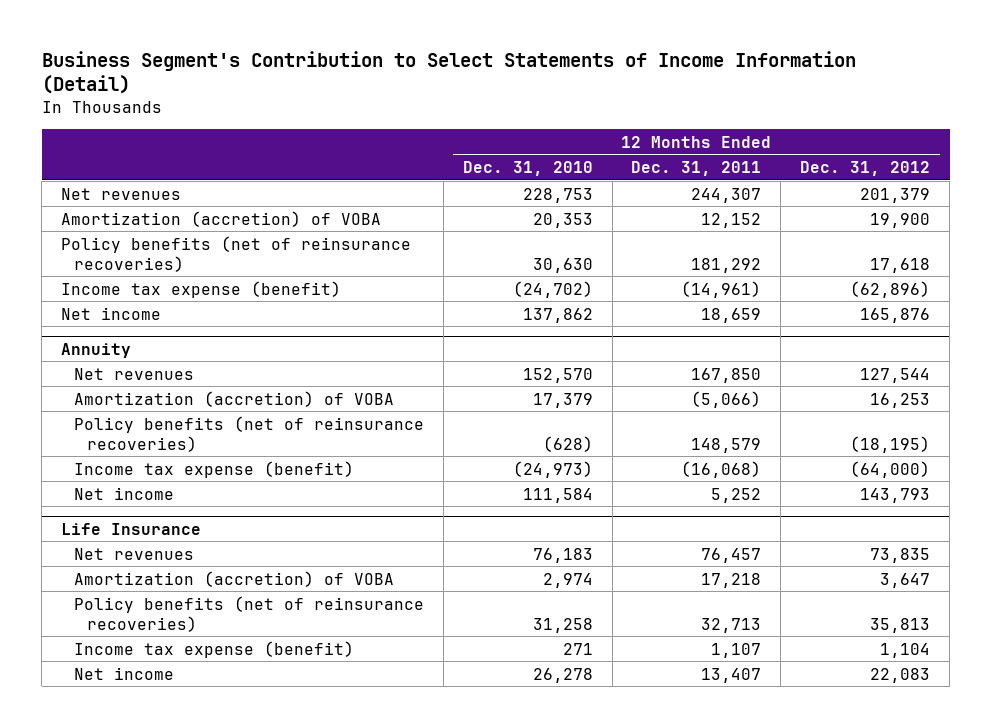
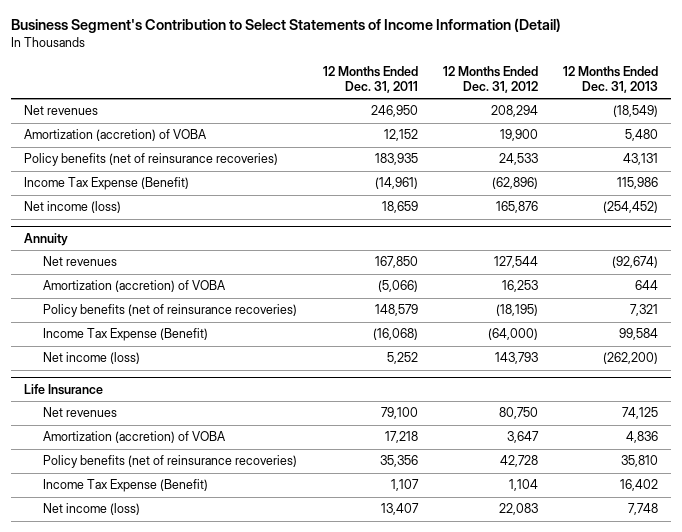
- | 12 Months Ended Dec. 31, 2010 | 12 Months Ended Dec. 31, 2011 | 12 Months Ended Dec. 31, 2012
+ | 12 Months Ended Dec. 31, 2011 | 12 Months Ended Dec. 31, 2012 | 12 Months Ended Dec. 31, 2013
- Net revenues | 228,753 | 244,307 | 201,379
+ Net revenues | 246,950 | 208,294 | (18,549)
- Policy benefits (net of reinsurance recoveries) | 30,630 | 181,292 | 17,618
- Income tax expense (benefit) | (24,702) | (14,961) | (62,896)
- Net income | 137,862 | 18,659 | 165,876
+ Policy benefits (net of reinsurance recoveries) | 183,935 | 24,533 | 43,131
+ Income Tax Expense (Benefit) | (14,961) | (62,896) | 115,986
+ Net income (loss) | 18,659 | 165,876 | (254,452)
@ Annuity
- Income tax expense (benefit) | (24,973) | (16,068) | (64,000)
- Net income | 111,584 | 5,252 | 143,793
+ Income Tax Expense (Benefit) | (16,068) | (64,000) | 99,584
+ Net income (loss) | 5,252 | 143,793 | (262,200)
@ Life Insurance
- Net revenues | 76,183 | 76,457 | 73,835
+ Net revenues | 79,100 | 80,750 | 74,125
- Policy benefits (net of reinsurance recoveries) | 31,258 | 32,713 | 35,813
- Income tax expense (benefit) | 271 | 1,107 | 1,104
- Net income | 26,278 | 13,407 | 22,083
+ Policy benefits (net of reinsurance recoveries) | 35,356 | 42,728 | 35,810
+ Income Tax Expense (Benefit) | 1,107 | 1,104 | 16,402
+ Net income (loss) | 13,407 | 22,083 | 7,748

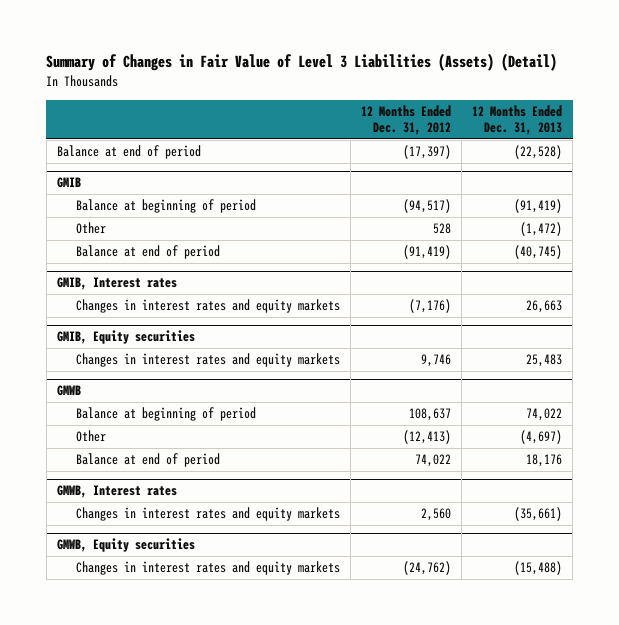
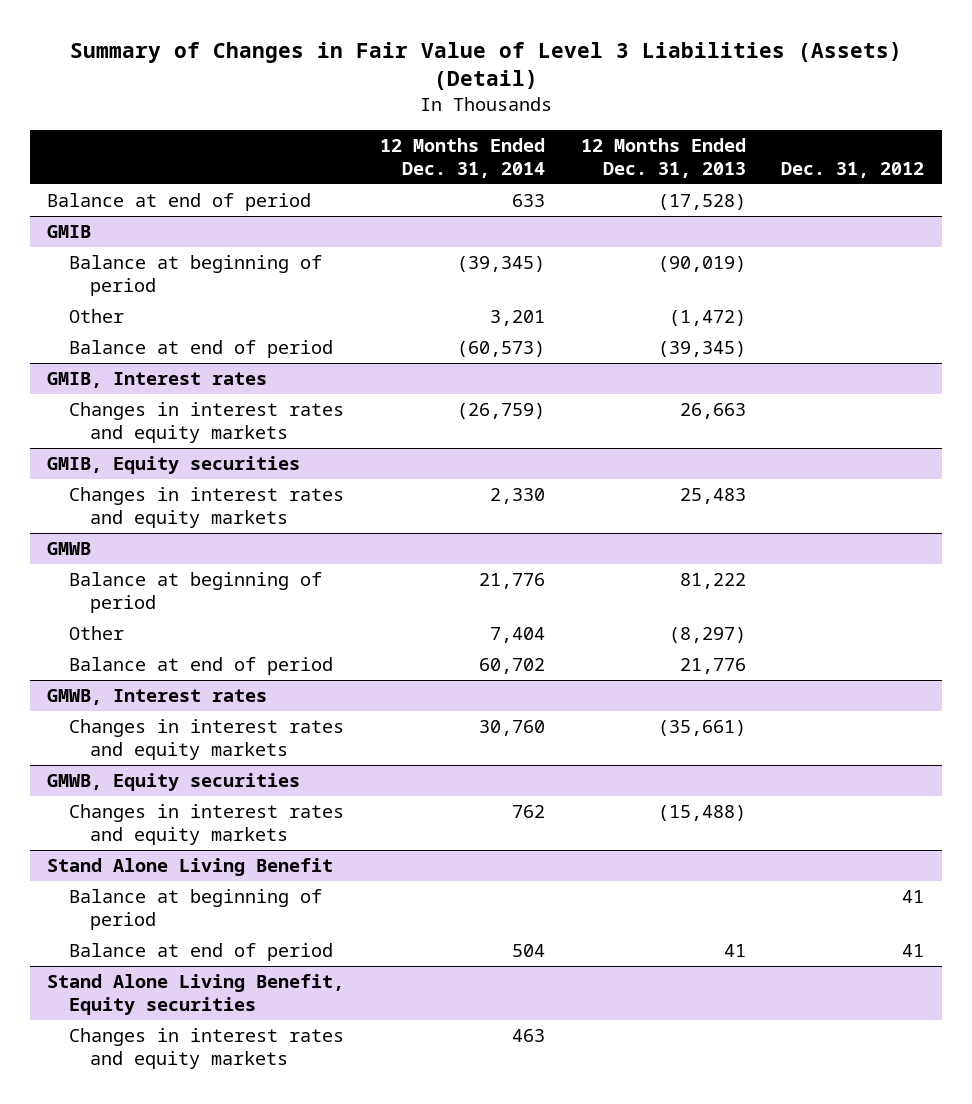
- | 12 Months Ended Dec. 31, 2012 | 12 Months Ended Dec. 31, 2013
+ | 12 Months Ended Dec. 31, 2014 | 12 Months Ended Dec. 31, 2013 | Dec. 31, 2012
- Balance at end of period | (17,397) | (22,528)
+ Balance at end of period | 633 | (17,528) |
@ GMIB
- Balance at beginning of period | (94,517) | (91,419)
+ Balance at beginning of period | (39,345) | (90,019) |
- Balance at end of period | (91,419) | (40,745)
+ Balance at end of period | (60,573) | (39,345) |
@ GMWB
- Balance at beginning of period | 108,637 | 74,022
- Other | (12,413) | (4,697)
- Balance at end of period | 74,022 | 18,176
+ Balance at beginning of period | 21,776 | 81,222 |
+ Other | 7,404 | (8,297) |
+ Balance at end of period | 60,702 | 21,776 |
+ Stand Alone Living Benefit
+ Balance at beginning of period | | | 41
+ Balance at end of period | 504 | 41 | 41
+ Stand Alone Living Benefit, Equity securities
+ Changes in interest rates and equity markets | 463 | |

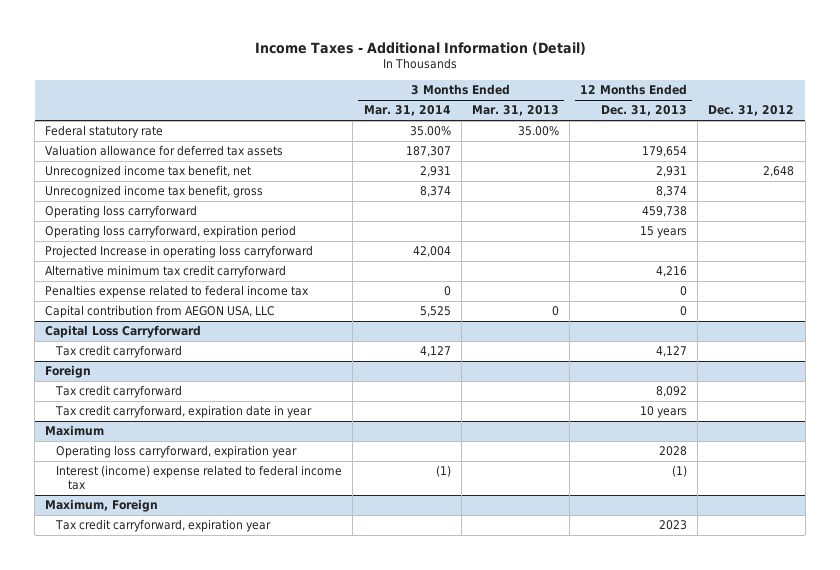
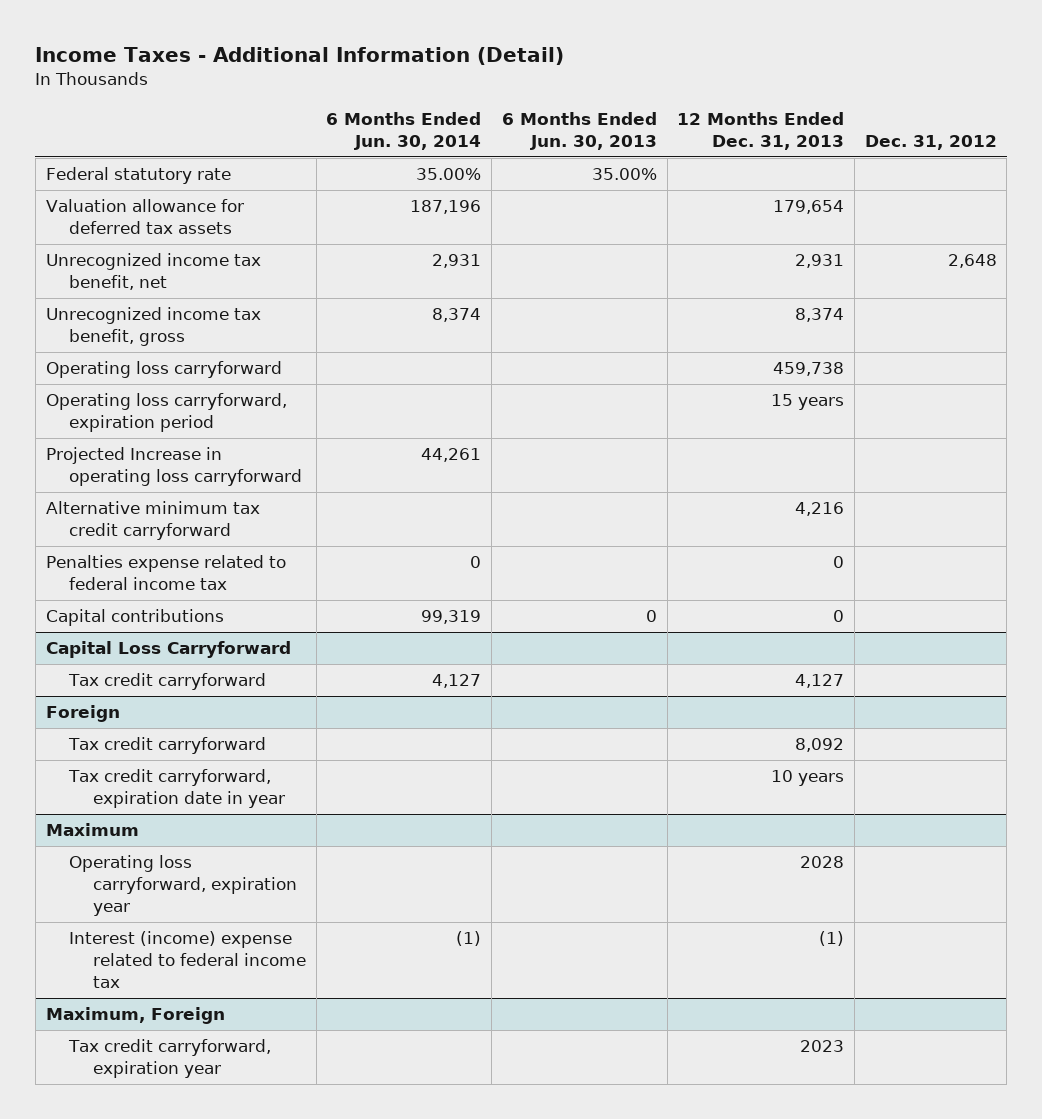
- | 3 Months Ended Mar. 31, 2014 | 3 Months Ended Mar. 31, 2013 | 12 Months Ended Dec. 31, 2013 | Dec. 31, 2012
+ | 6 Months Ended Jun. 30, 2014 | 6 Months Ended Jun. 30, 2013 | 12 Months Ended Dec. 31, 2013 | Dec. 31, 2012
- Capital contribution from AEGON USA, LLC | 5,525 | 0 | 0 |
+ Capital contributions | 99,319 | 0 | 0 |

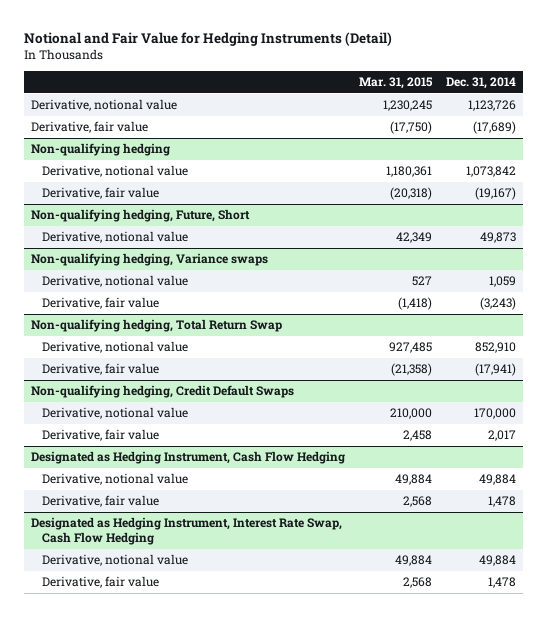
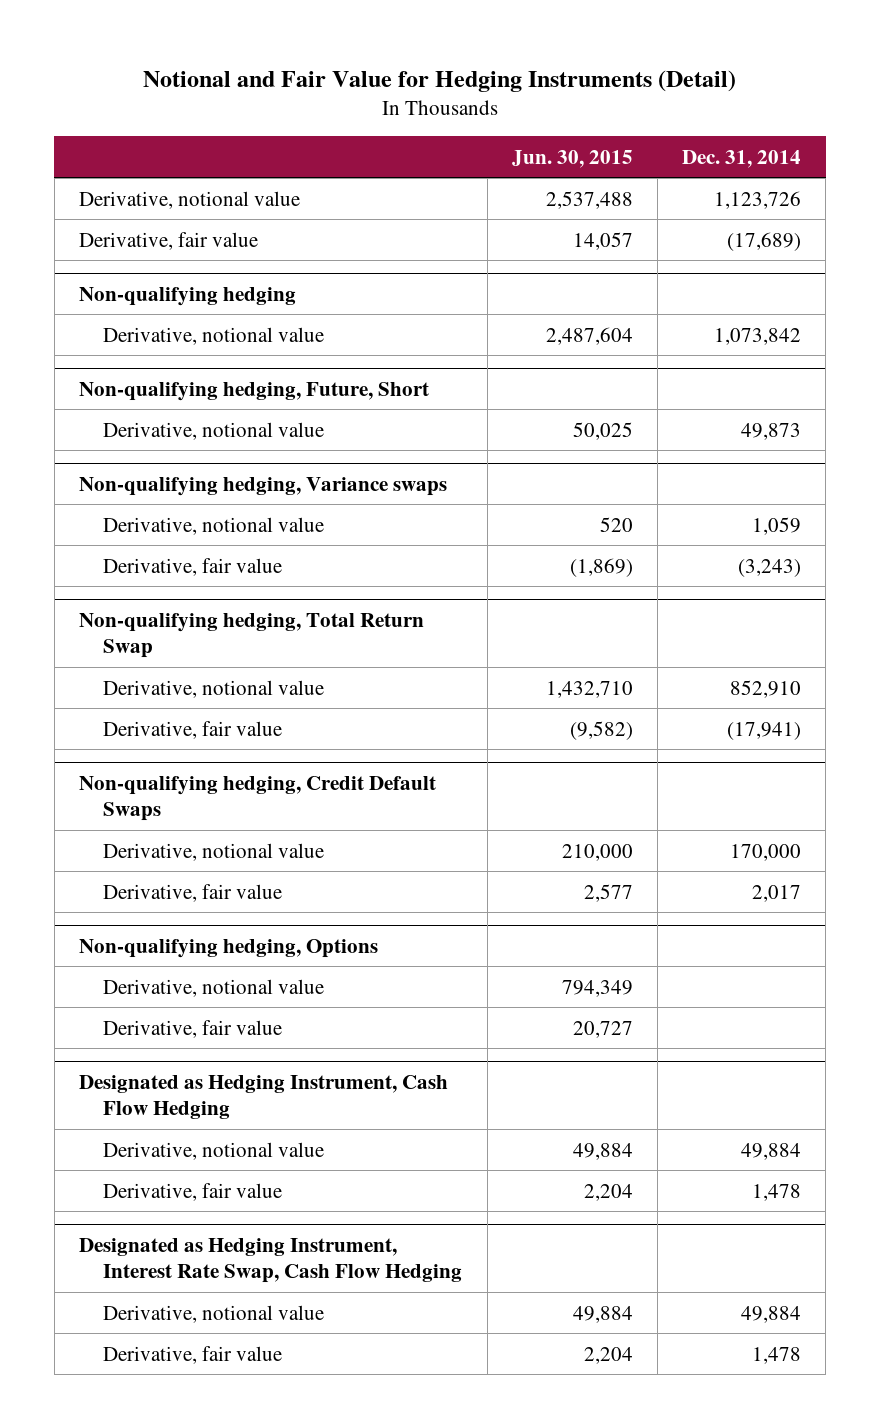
- | Mar. 31, 2015 | Dec. 31, 2014
+ | Jun. 30, 2015 | Dec. 31, 2014
@ Non-qualifying hedging
- Derivative, fair value | (20,318) | (19,167)
+ Non-qualifying hedging, Options
+ Derivative, notional value | 794,349 |
+ Derivative, fair value | 20,727 |

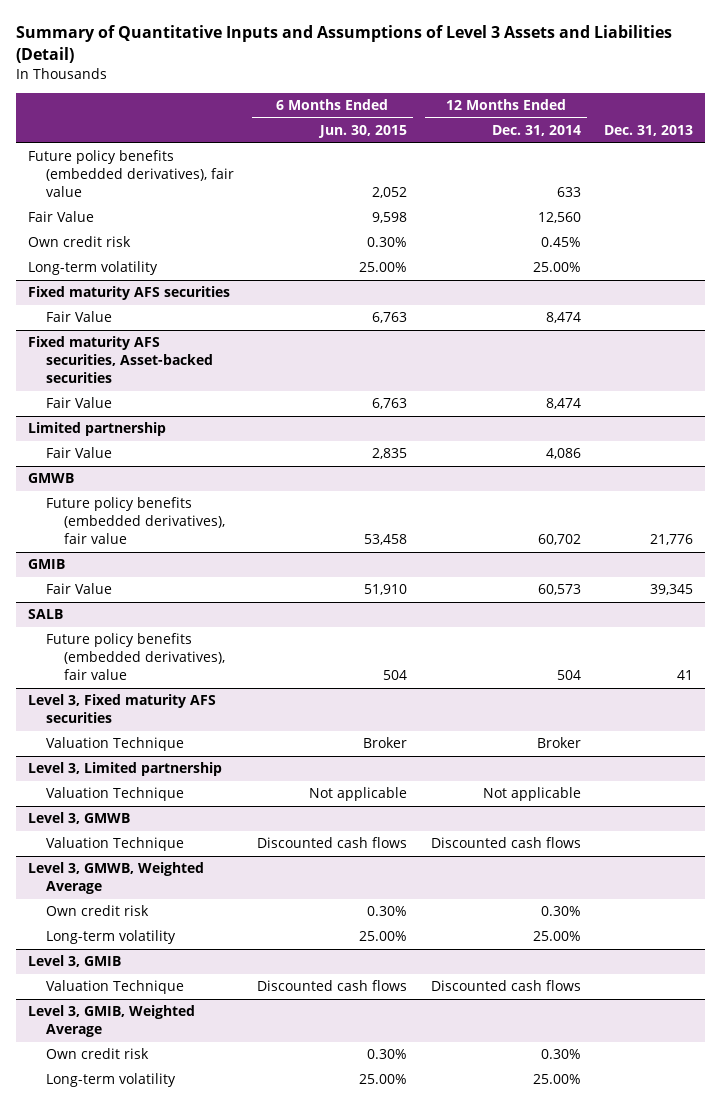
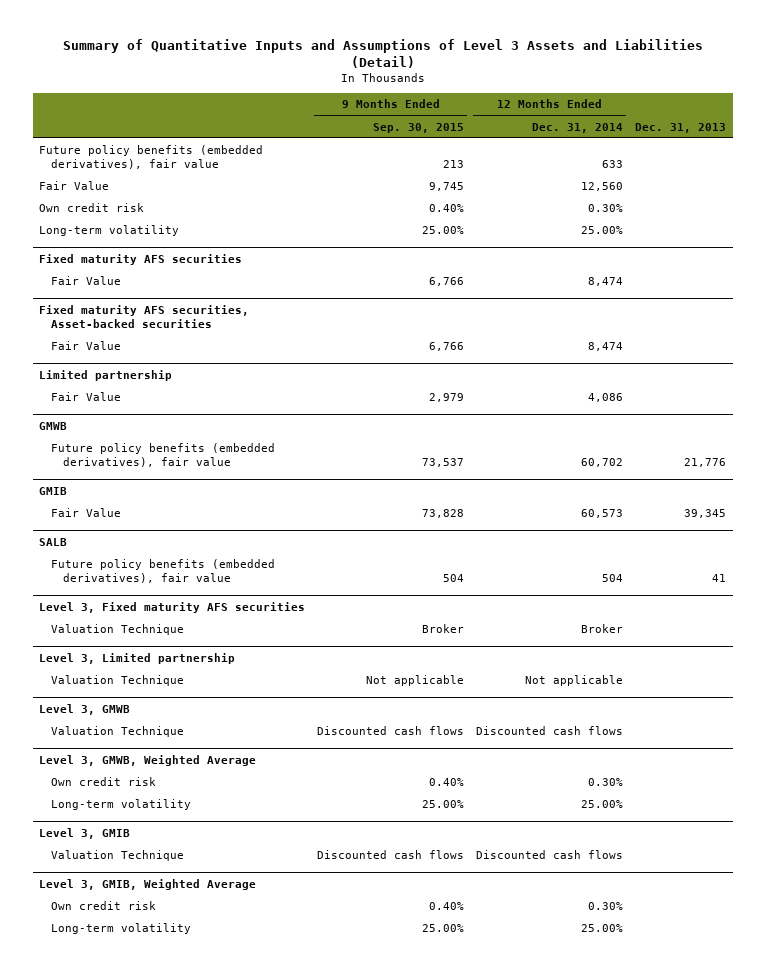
- | 6 Months Ended Jun. 30, 2015 | 12 Months Ended Dec. 31, 2014 | Dec. 31, 2013
+ | 9 Months Ended Sep. 30, 2015 | 12 Months Ended Dec. 31, 2014 | Dec. 31, 2013
- Own credit risk | 0.30% | 0.45% |
+ Own credit risk | 0.40% | 0.30% |

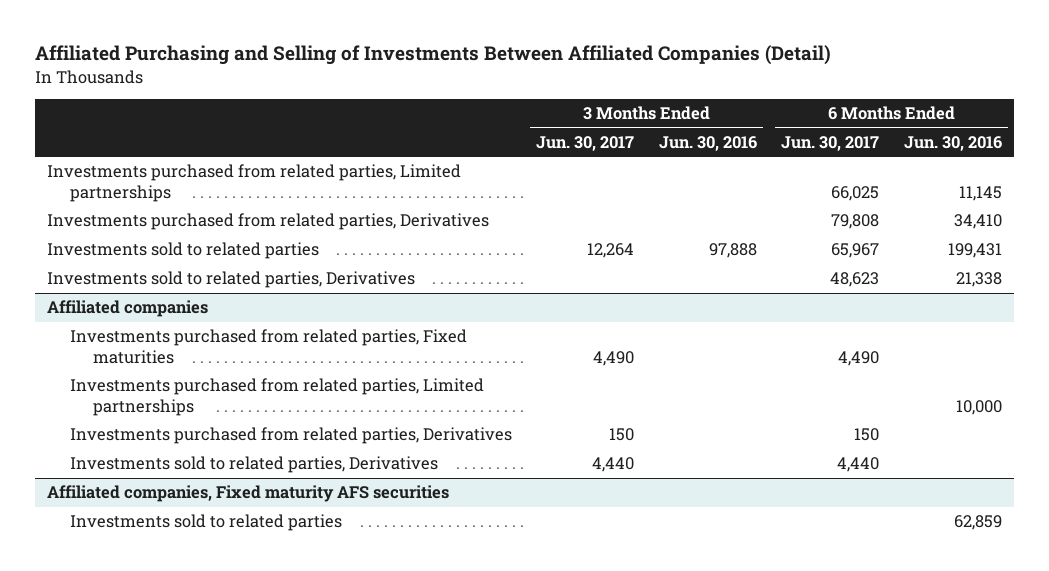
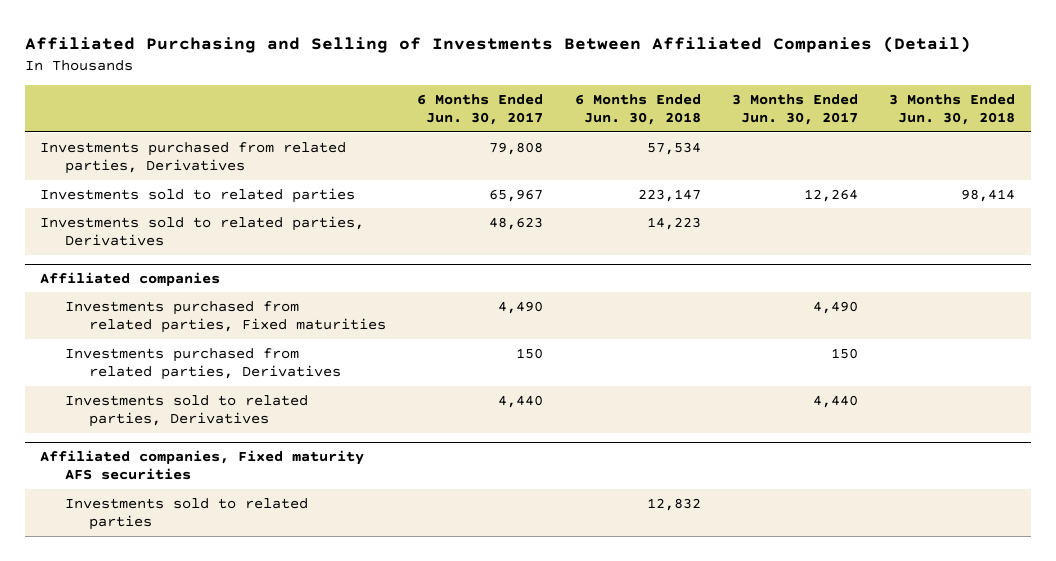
- | 3 Months Ended Jun. 30, 2017 | 3 Months Ended Jun. 30, 2016 | 6 Months Ended Jun. 30, 2017 | 6 Months Ended Jun. 30, 2016
+ | 6 Months Ended Jun. 30, 2017 | 6 Months Ended Jun. 30, 2018 | 3 Months Ended Jun. 30, 2017 | 3 Months Ended Jun. 30, 2018
- Investments purchased from related parties, Limited partnerships | | | 66,025 | 11,145
@ Affiliated companies
- Investments purchased from related parties, Limited partnerships | | | | 10,000

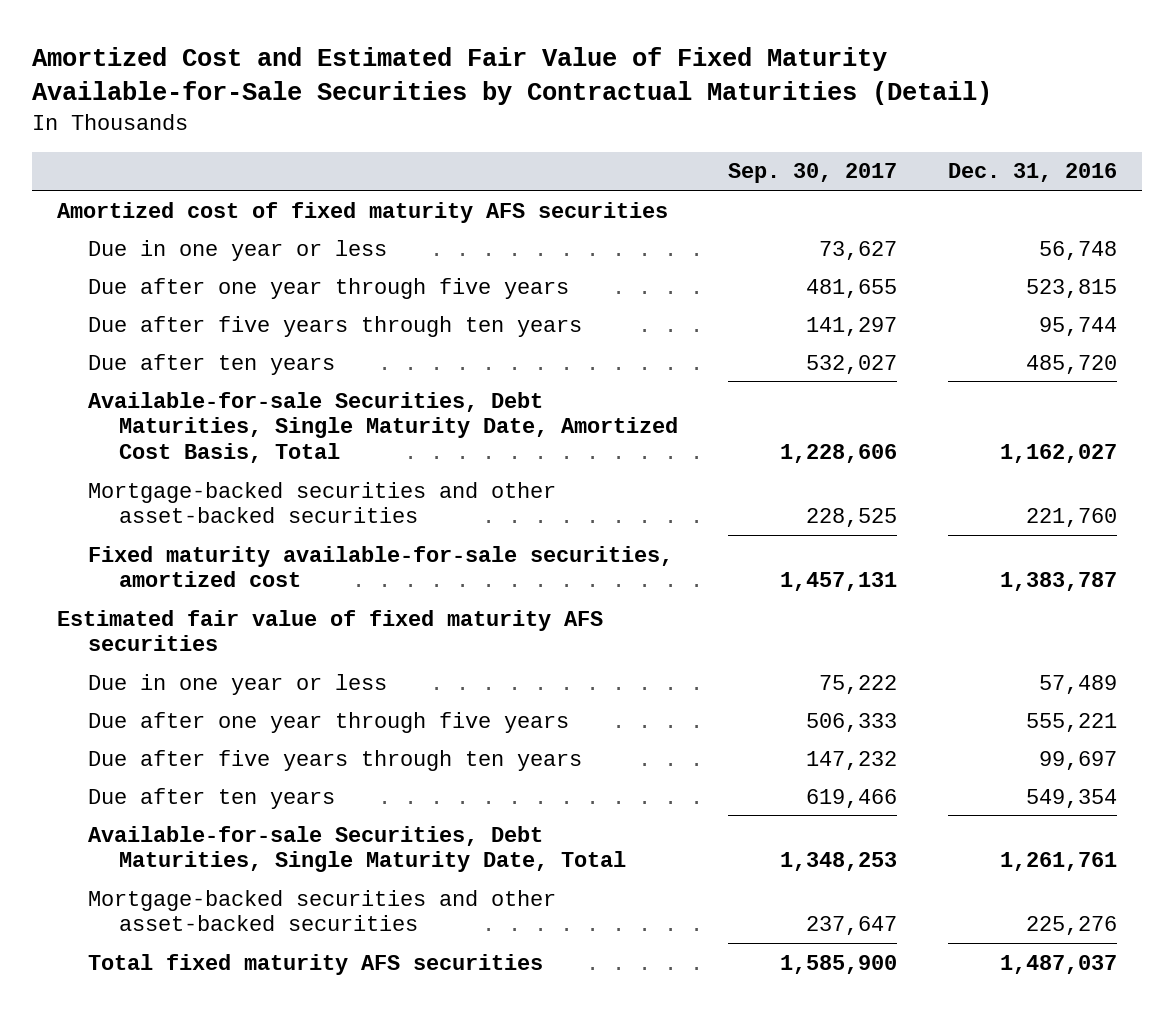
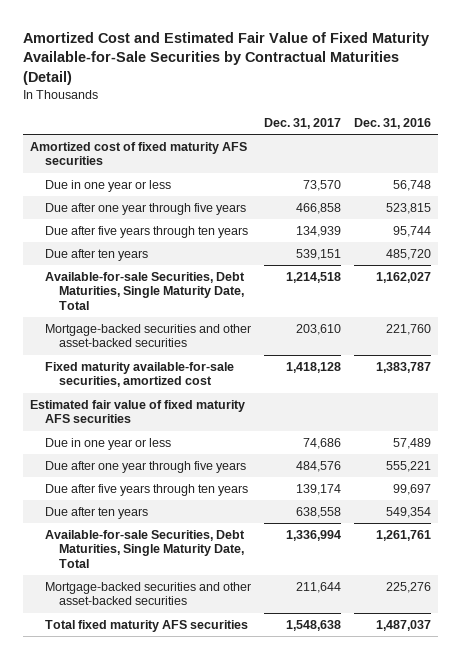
- | Sep. 30, 2017 | Dec. 31, 2016
+ | Dec. 31, 2017 | Dec. 31, 2016
- Available-for-sale Securities, Debt Maturities, Single Maturity Date, Amortized Cost Basis, Total | 1,228,606 | 1,162,027
+ Available-for-sale Securities, Debt Maturities, Single Maturity Date, Total | 1,214,518 | 1,162,027

